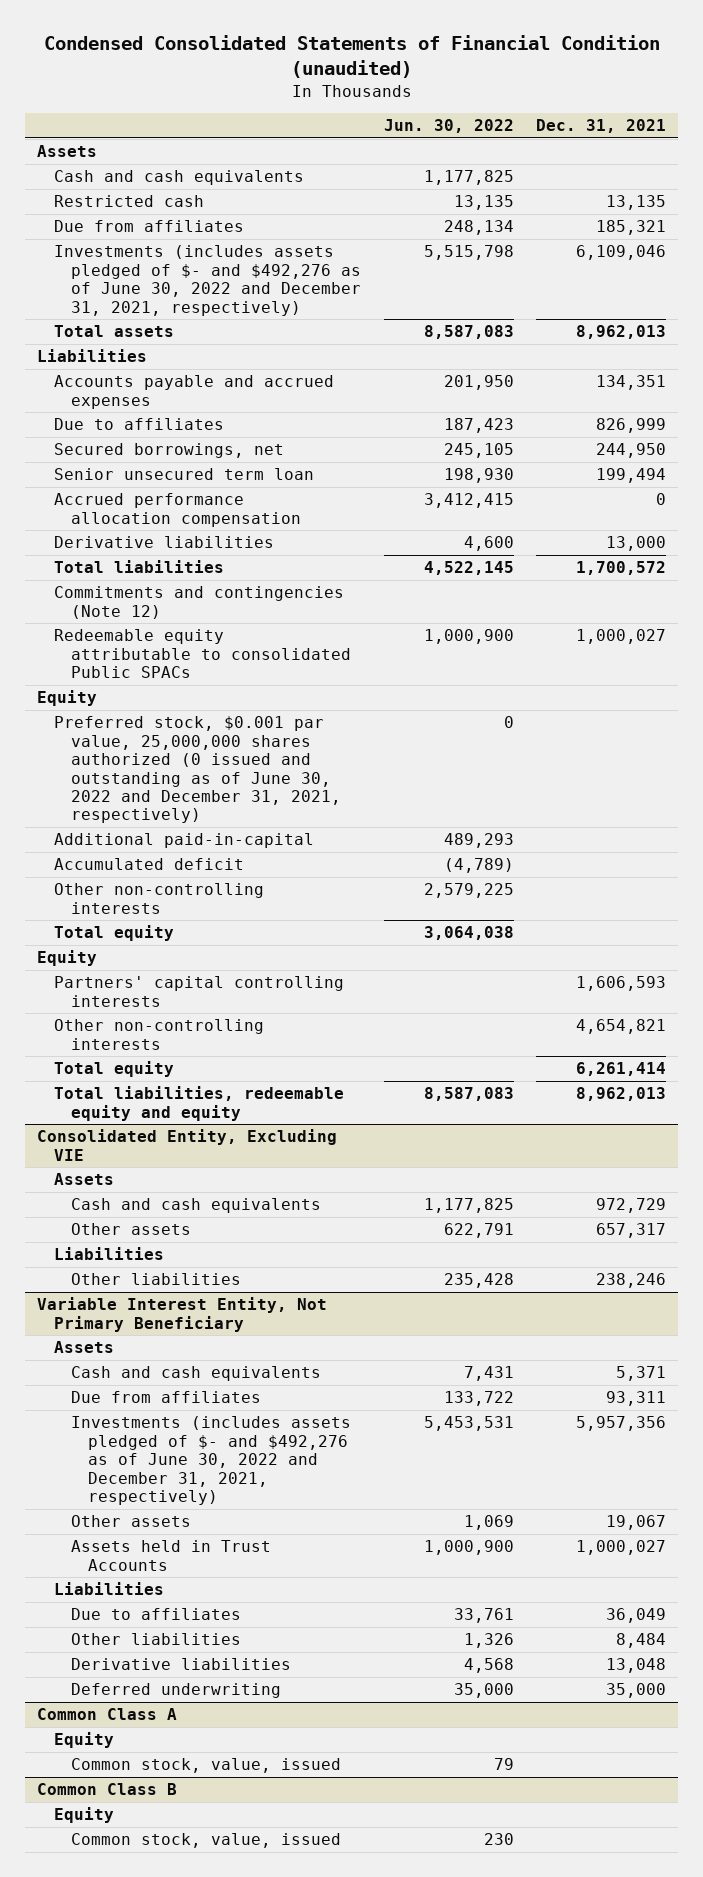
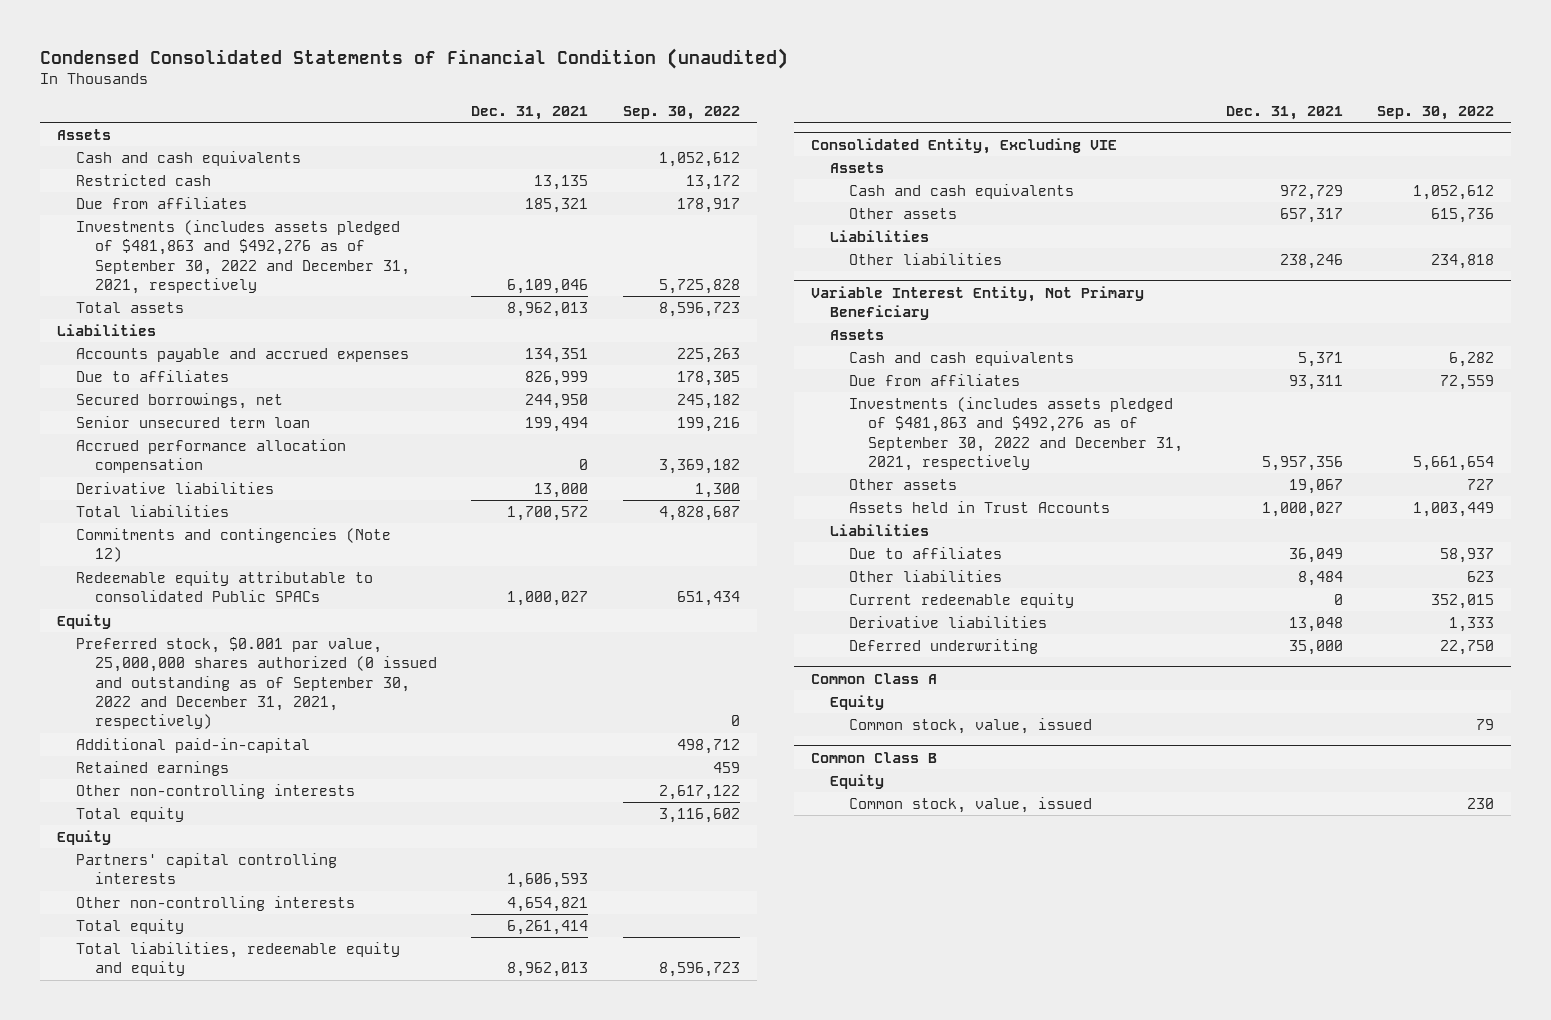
- | Jun. 30, 2022 | Dec. 31, 2021
+ | Dec. 31, 2021 | Sep. 30, 2022
- Investments (includes assets pledged of $- and $492,276 as of June 30, 2022 and December 31, 2021, respectively) | 5,515,798 | 6,109,046
+ Investments (includes assets pledged of $481,863 and $492,276 as of September 30, 2022 and December 31, 2021, respectively | 6,109,046 | 5,725,828
- Preferred stock, $0.001 par value, 25,000,000 shares authorized (0 issued and outstanding as of June 30, 2022 and December 31, 2021, respectively) | 0 |
+ Preferred stock, $0.001 par value, 25,000,000 shares authorized (0 issued and outstanding as of September 30, 2022 and December 31, 2021, respectively) | | 0
- Accumulated deficit | (4,789) |
+ Retained earnings | | 459
@ Variable Interest Entity, Not Primary Beneficiary
- Investments (includes assets pledged of $- and $492,276 as of June 30, 2022 and December 31, 2021, respectively) | 5,453,531 | 5,957,356
+ Investments (includes assets pledged of $481,863 and $492,276 as of September 30, 2022 and December 31, 2021, respectively | 5,957,356 | 5,661,654
+ Current redeemable equity | 0 | 352,015

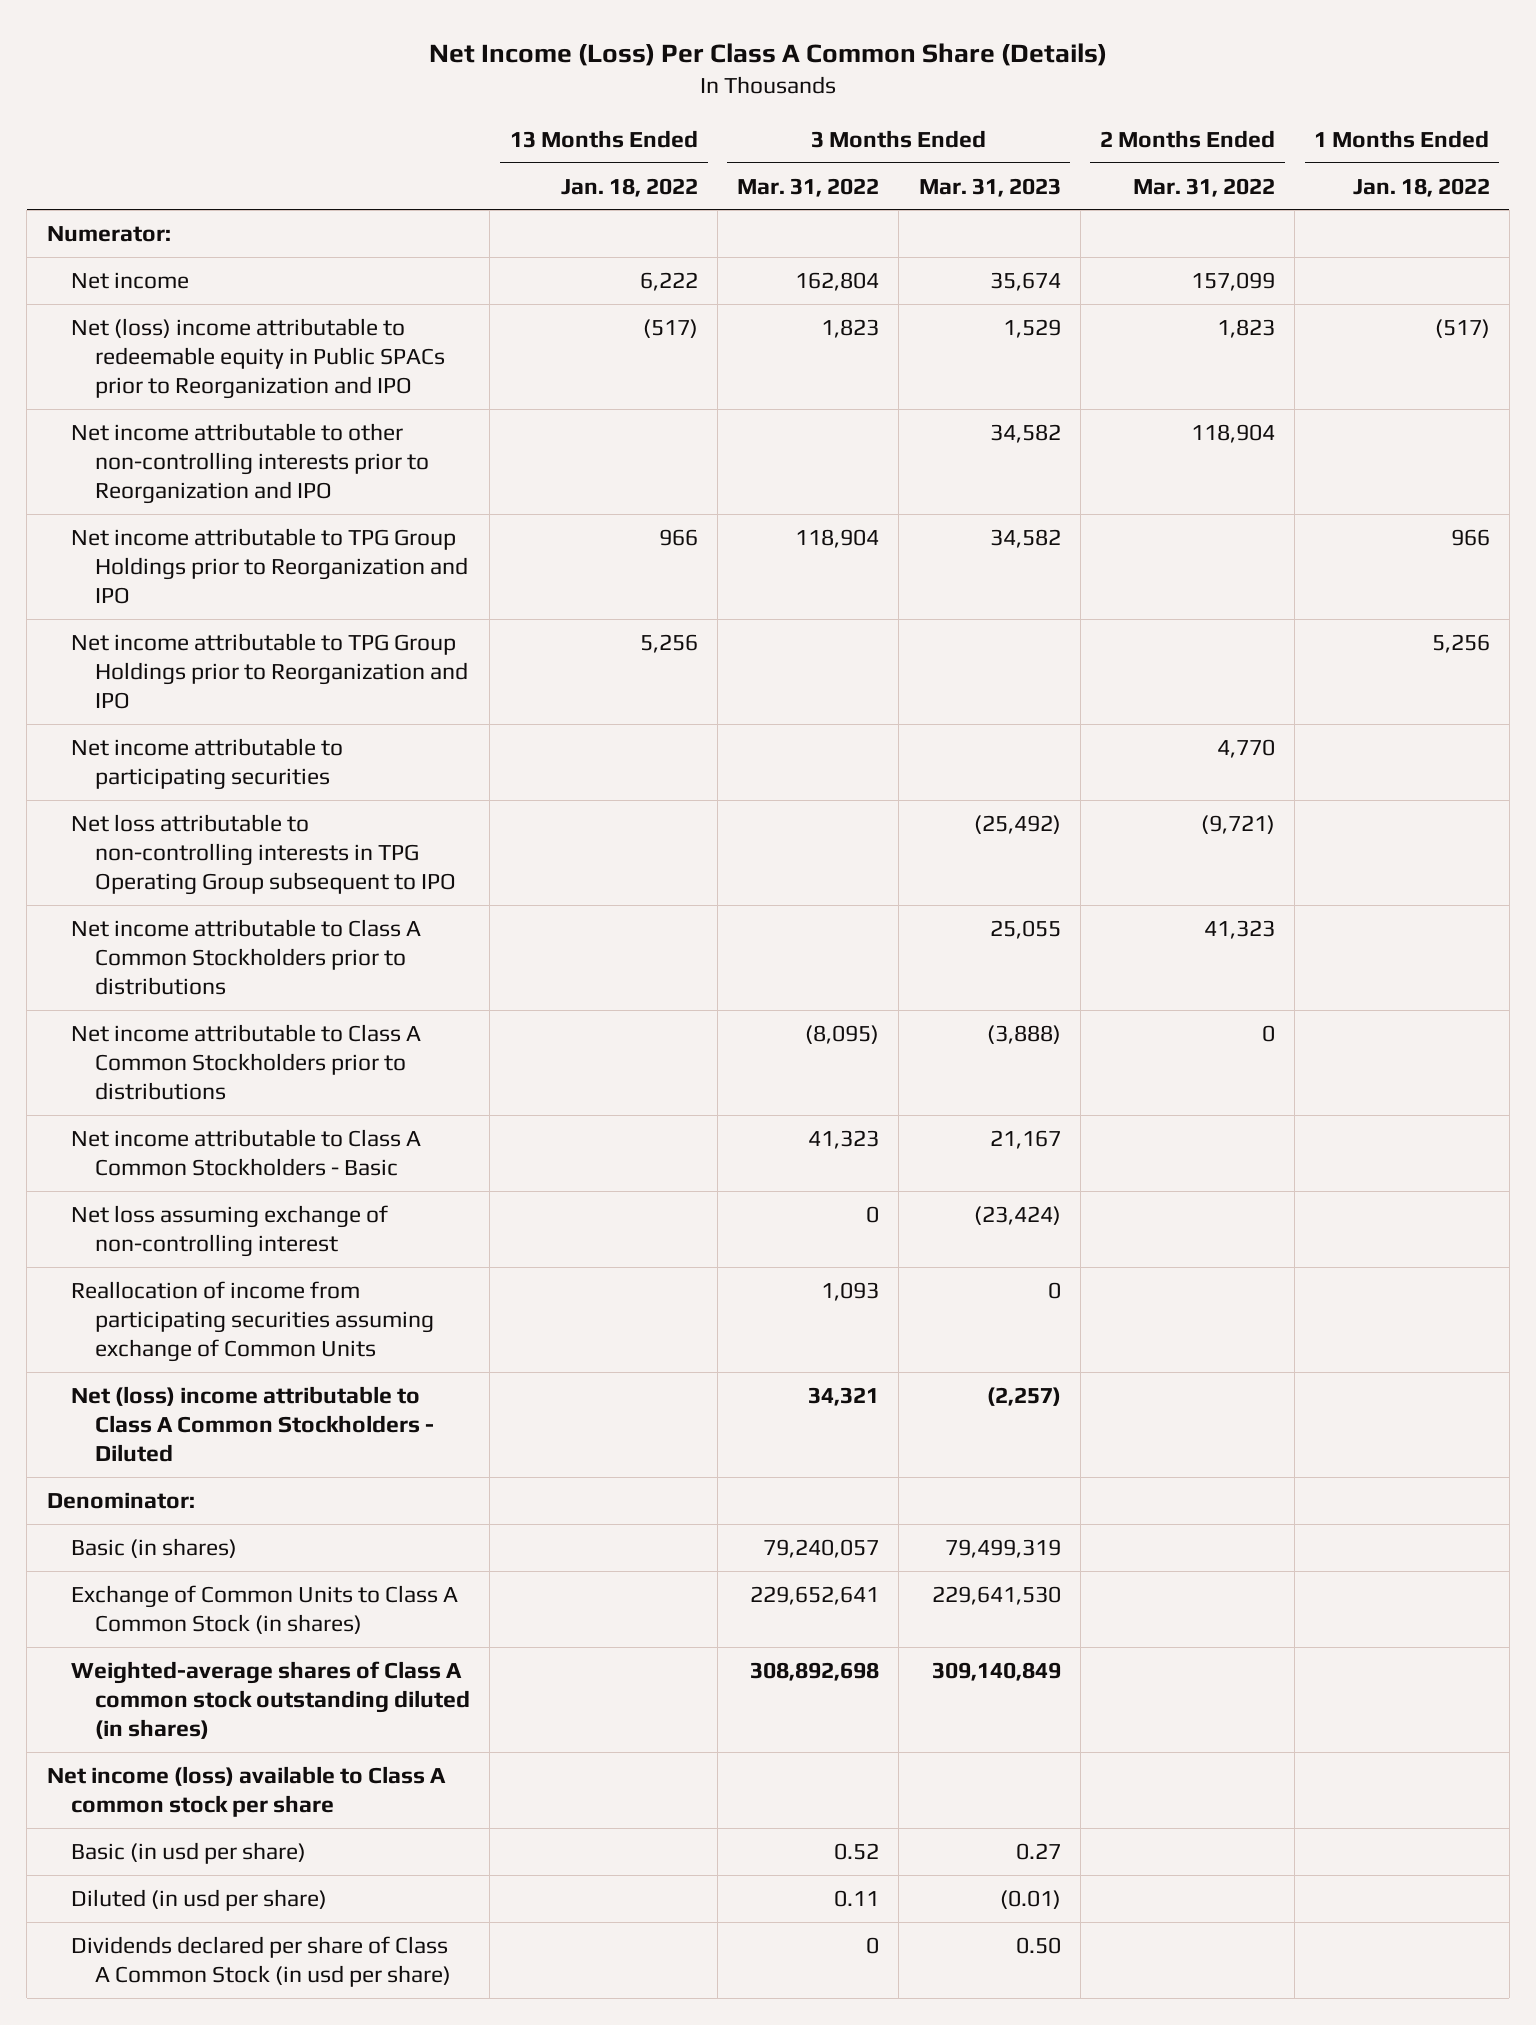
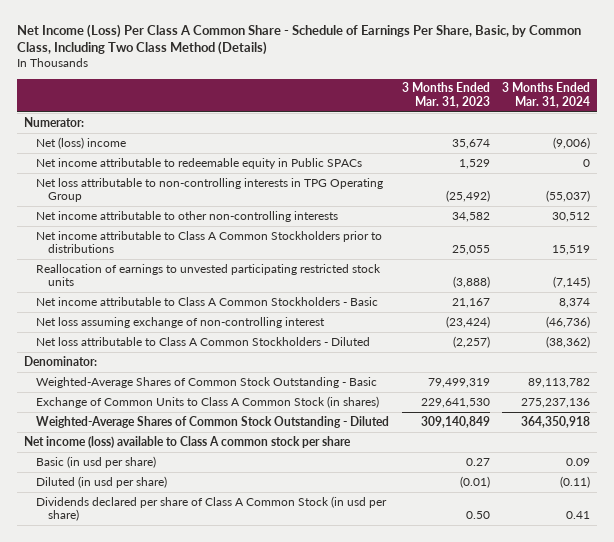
- Net Income (Loss) Per Class A Common Share (Details)
+ Net Income (Loss) Per Class A Common Share - Schedule of Earnings Per Share, Basic, by Common Class, Including Two Class Method (Details)
- | 13 Months Ended Jan. 18, 2022 | 3 Months Ended Mar. 31, 2022 | 3 Months Ended Mar. 31, 2023 | 2 Months Ended Mar. 31, 2022 | 1 Months Ended Jan. 18, 2022
+ | 3 Months Ended Mar. 31, 2023 | 3 Months Ended Mar. 31, 2024
- Net income | 6,222 | 162,804 | 35,674 | 157,099 |
- Net (loss) income attributable to redeemable equity in Public SPACs prior to Reorganization and IPO | (517) | 1,823 | 1,529 | 1,823 | (517)
- Net income attributable to other non-controlling interests prior to Reorganization and IPO | | | 34,582 | 118,904 |
- Net income attributable to TPG Group Holdings prior to Reorganization and IPO | 966 | 118,904 | 34,582 | | 966
- Net income attributable to TPG Group Holdings prior to Reorganization and IPO | 5,256 | | | | 5,256
- Net income attributable to participating securities | | | | 4,770 |
- Net loss attributable to non-controlling interests in TPG Operating Group subsequent to IPO | | | (25,492) | (9,721) |
+ Net (loss) income | 35,674 | (9,006)
+ Net income attributable to redeemable equity in Public SPACs | 1,529 | 0
+ Net loss attributable to non-controlling interests in TPG Operating Group | (25,492) | (55,037)
+ Net income attributable to other non-controlling interests | 34,582 | 30,512
- Net income attributable to Class A Common Stockholders prior to distributions | | (8,095) | (3,888) | 0 |
+ Reallocation of earnings to unvested participating restricted stock units | (3,888) | (7,145)
- Reallocation of income from participating securities assuming exchange of Common Units | | 1,093 | 0 | |
- Net (loss) income attributable to Class A Common Stockholders - Diluted | | 34,321 | (2,257) | |
+ Net loss attributable to Class A Common Stockholders - Diluted | (2,257) | (38,362)
- Basic (in shares) | | 79,240,057 | 79,499,319 | |
+ Weighted-Average Shares of Common Stock Outstanding - Basic | 79,499,319 | 89,113,782
- Weighted-average shares of Class A common stock outstanding diluted (in shares) | | 308,892,698 | 309,140,849 | |
+ Weighted-Average Shares of Common Stock Outstanding - Diluted | 309,140,849 | 364,350,918

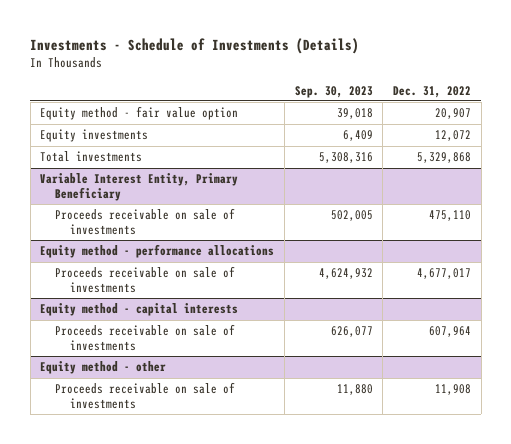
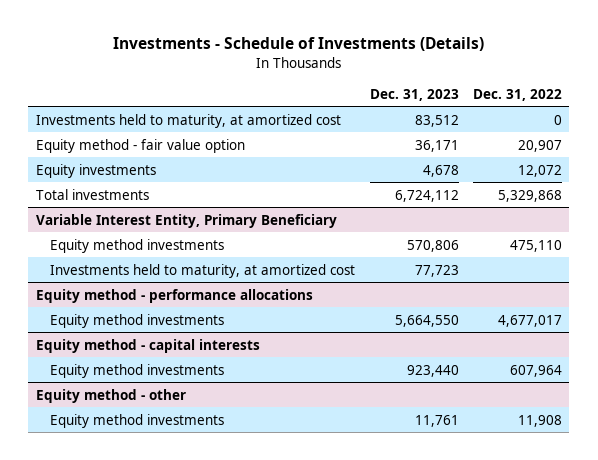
- | Sep. 30, 2023 | Dec. 31, 2022
+ | Dec. 31, 2023 | Dec. 31, 2022
+ Investments held to maturity, at amortized cost | 83,512 | 0
@ Variable Interest Entity, Primary Beneficiary
- Proceeds receivable on sale of investments | 502,005 | 475,110
+ Equity method investments | 570,806 | 475,110
+ Investments held to maturity, at amortized cost | 77,723 |
@ Equity method - performance allocations
- Proceeds receivable on sale of investments | 4,624,932 | 4,677,017
+ Equity method investments | 5,664,550 | 4,677,017
@ Equity method - capital interests
- Proceeds receivable on sale of investments | 626,077 | 607,964
+ Equity method investments | 923,440 | 607,964
@ Equity method - other
- Proceeds receivable on sale of investments | 11,880 | 11,908
+ Equity method investments | 11,761 | 11,908

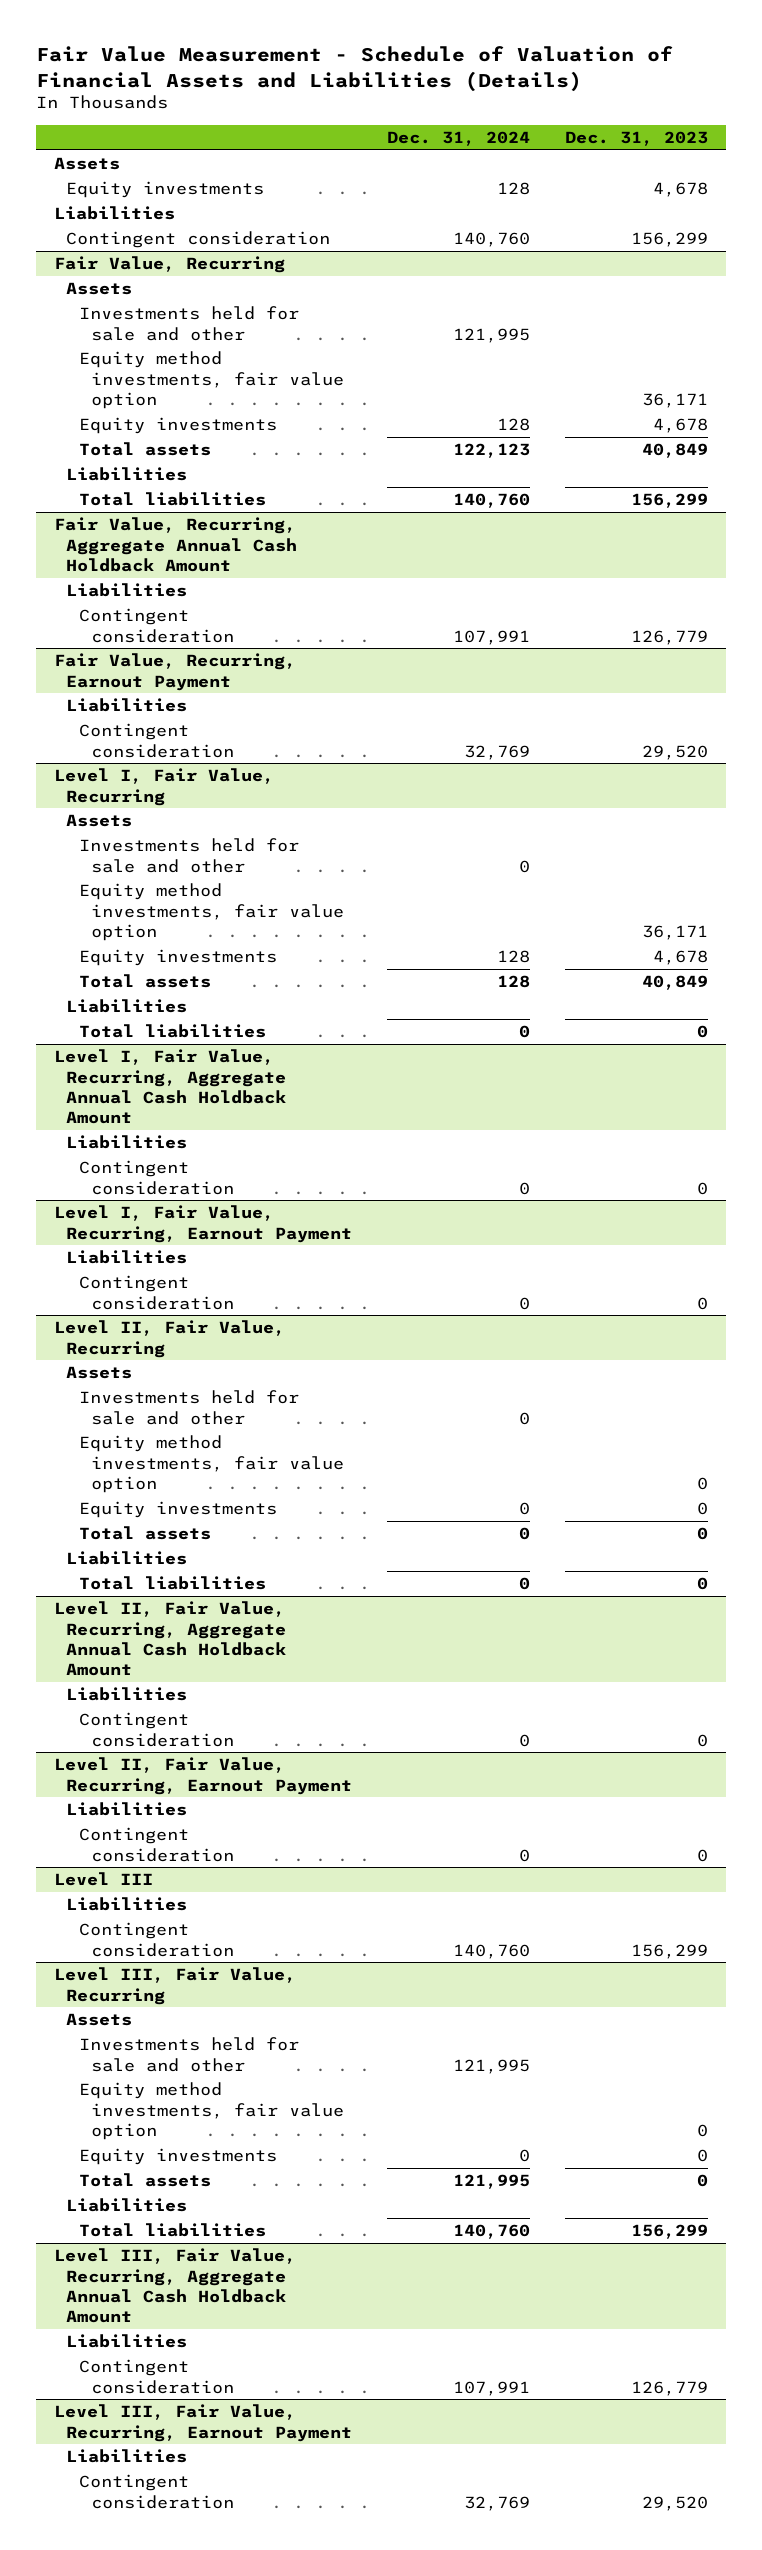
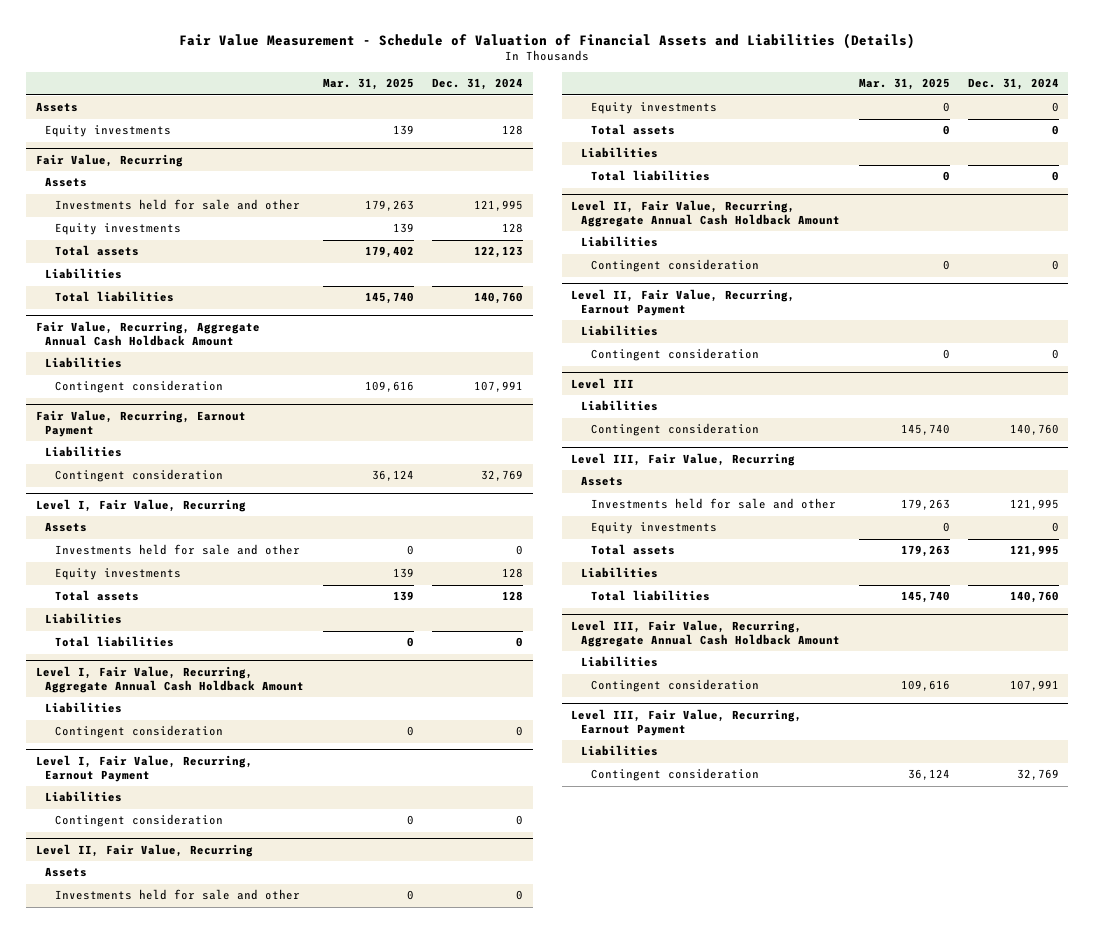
- | Dec. 31, 2024 | Dec. 31, 2023
+ | Mar. 31, 2025 | Dec. 31, 2024
- Liabilities
- Contingent consideration | 140,760 | 156,299
@ Fair Value, Recurring
- Equity method investments, fair value option | | 36,171
@ Level I, Fair Value, Recurring
- Equity method investments, fair value option | | 36,171
@ Level II, Fair Value, Recurring
- Equity method investments, fair value option | | 0
@ Level III, Fair Value, Recurring
- Equity method investments, fair value option | | 0

